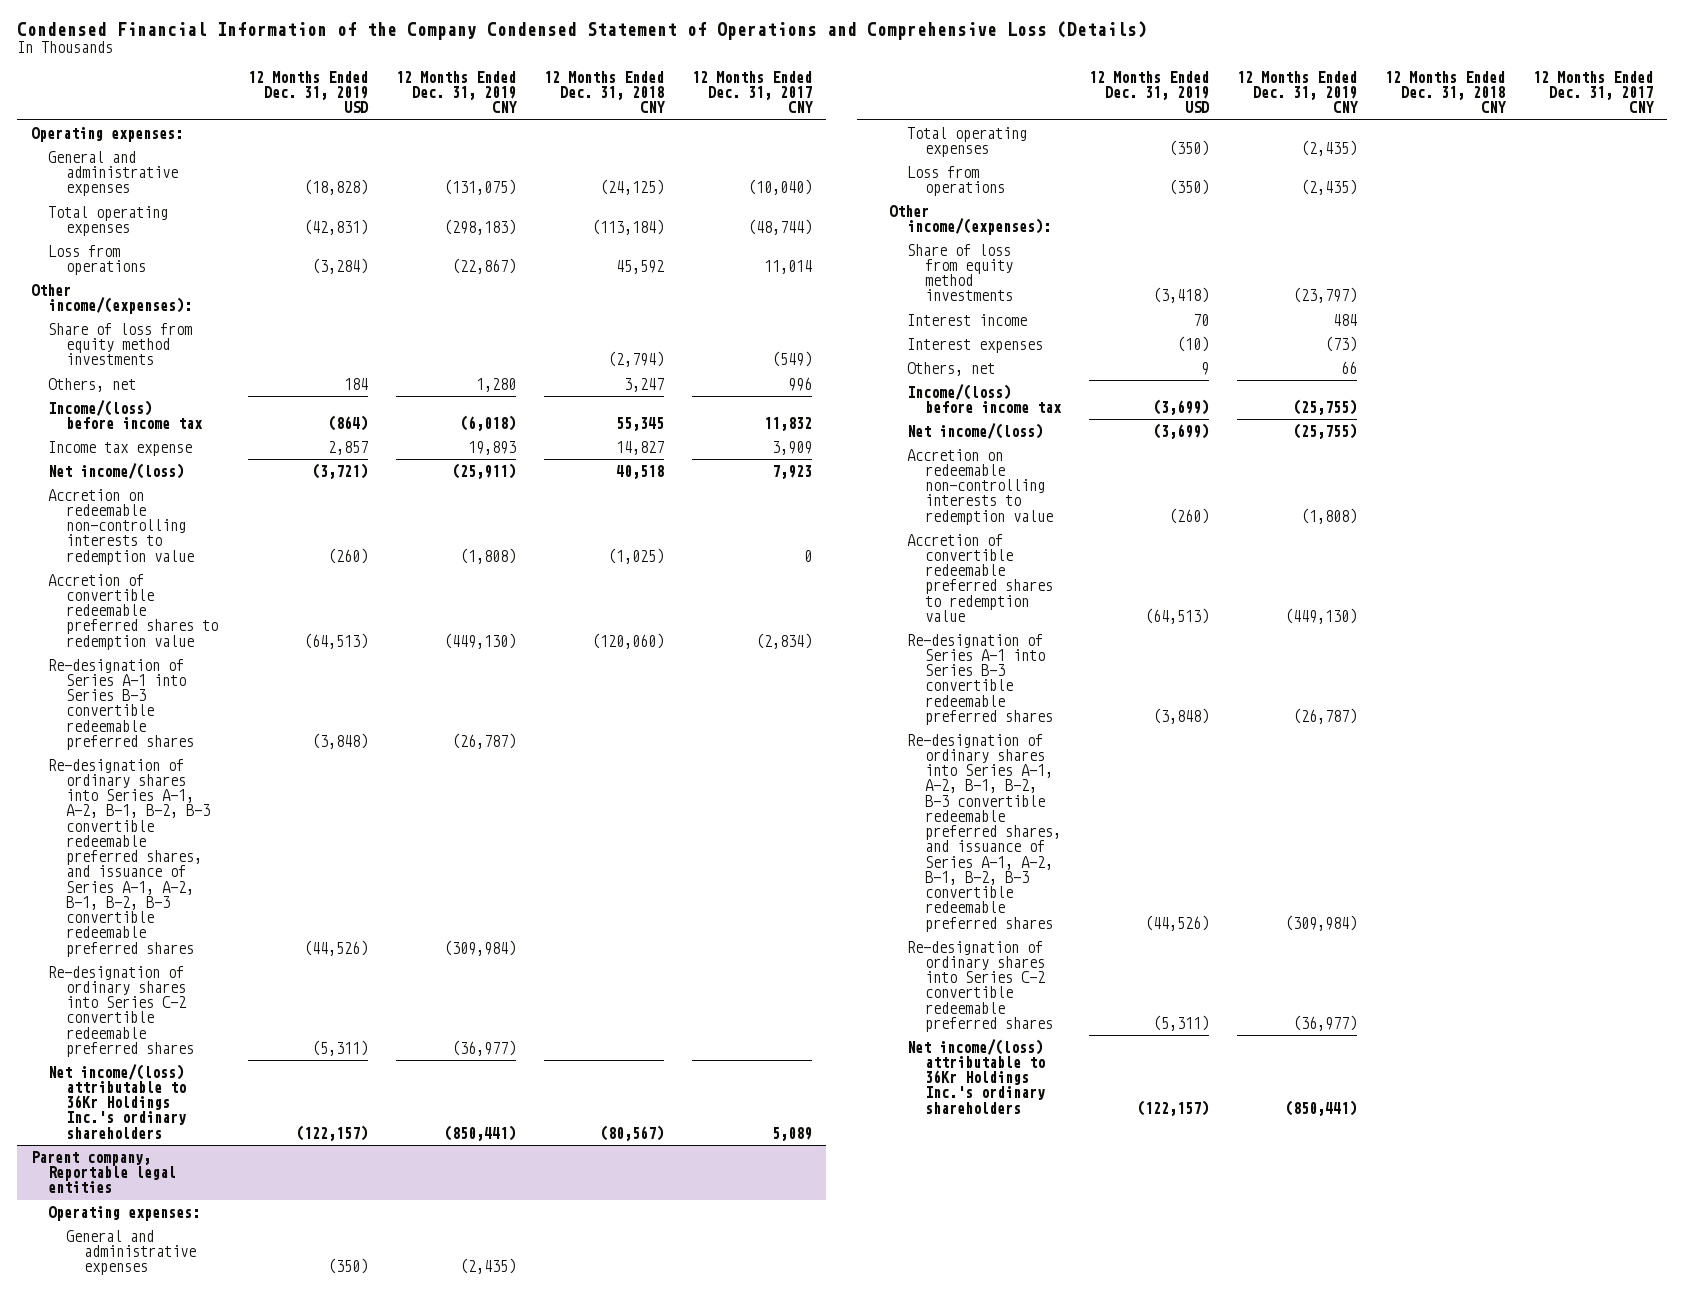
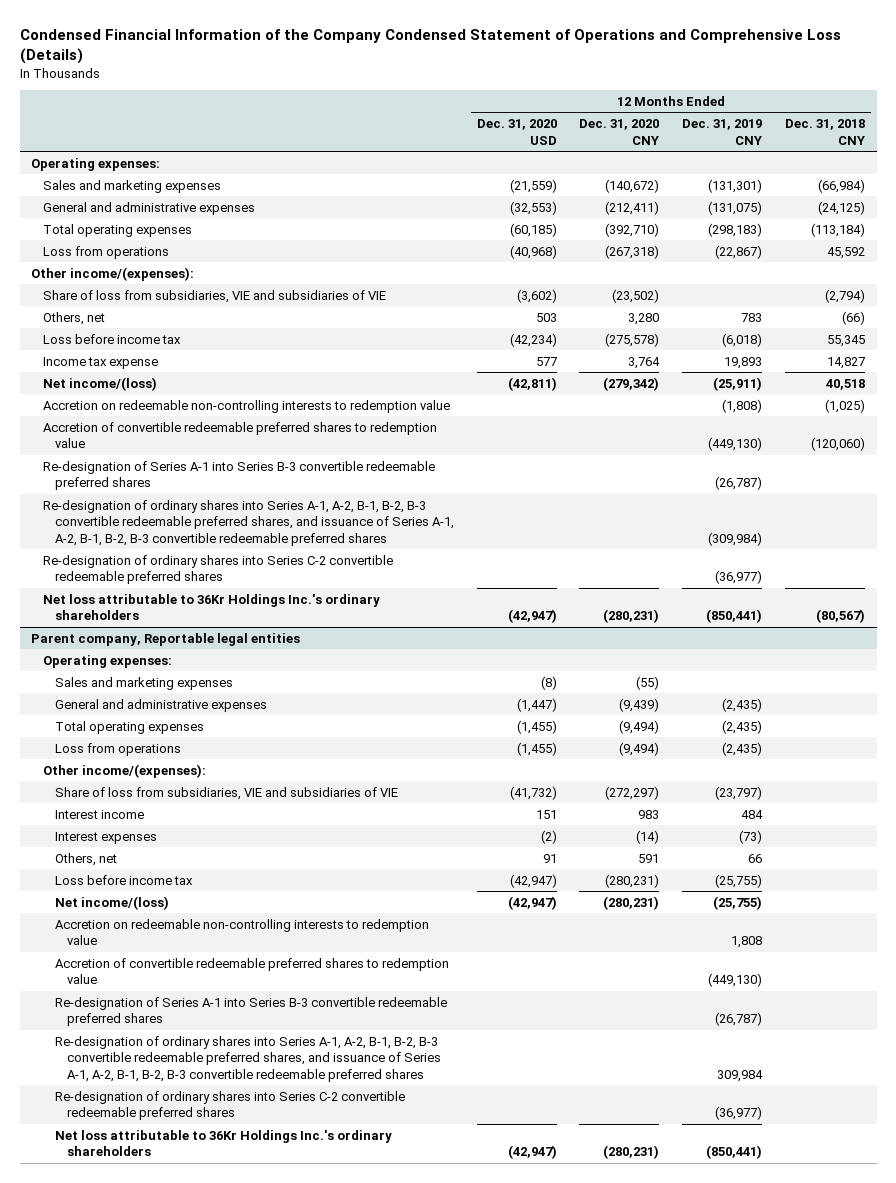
- | 12 Months Ended Dec. 31, 2019 USD | 12 Months Ended Dec. 31, 2019 CNY | 12 Months Ended Dec. 31, 2018 CNY | 12 Months Ended Dec. 31, 2017 CNY
+ | 12 Months Ended Dec. 31, 2020 USD | 12 Months Ended Dec. 31, 2020 CNY | 12 Months Ended Dec. 31, 2019 CNY | 12 Months Ended Dec. 31, 2018 CNY
+ Sales and marketing expenses | (21,559) | (140,672) | (131,301) | (66,984)
- Share of loss from equity method investments | | | (2,794) | (549)
- Others, net | 184 | 1,280 | 3,247 | 996
- Income/(loss) before income tax | (864) | (6,018) | 55,345 | 11,832
+ Share of loss from subsidiaries, VIE and subsidiaries of VIE | (3,602) | (23,502) | | (2,794)
+ Others, net | 503 | 3,280 | 783 | (66)
+ Loss before income tax | (42,234) | (275,578) | (6,018) | 55,345
- Net income/(loss) attributable to 36Kr Holdings Inc.'s ordinary shareholders | (122,157) | (850,441) | (80,567) | 5,089
+ Net loss attributable to 36Kr Holdings Inc.'s ordinary shareholders | (42,947) | (280,231) | (850,441) | (80,567)
@ Parent company, Reportable legal entities
+ Sales and marketing expenses | (8) | (55) | |
- Share of loss from equity method investments | (3,418) | (23,797) | |
+ Share of loss from subsidiaries, VIE and subsidiaries of VIE | (41,732) | (272,297) | (23,797) |
- Income/(loss) before income tax | (3,699) | (25,755) | |
+ Loss before income tax | (42,947) | (280,231) | (25,755) |
- Accretion on redeemable non-controlling interests to redemption value | (260) | (1,808) | |
+ Accretion on redeemable non-controlling interests to redemption value | | | 1,808 |
- Re-designation of ordinary shares into Series A-1, A-2, B-1, B-2, B-3 convertible redeemable preferred shares, and issuance of Series A-1, A-2, B-1, B-2, B-3 convertible redeemable preferred shares | (44,526) | (309,984) | |
+ Re-designation of ordinary shares into Series A-1, A-2, B-1, B-2, B-3 convertible redeemable preferred shares, and issuance of Series A-1, A-2, B-1, B-2, B-3 convertible redeemable preferred shares | | | 309,984 |
- Net income/(loss) attributable to 36Kr Holdings Inc.'s ordinary shareholders | (122,157) | (850,441) | |
+ Net loss attributable to 36Kr Holdings Inc.'s ordinary shareholders | (42,947) | (280,231) | (850,441) |

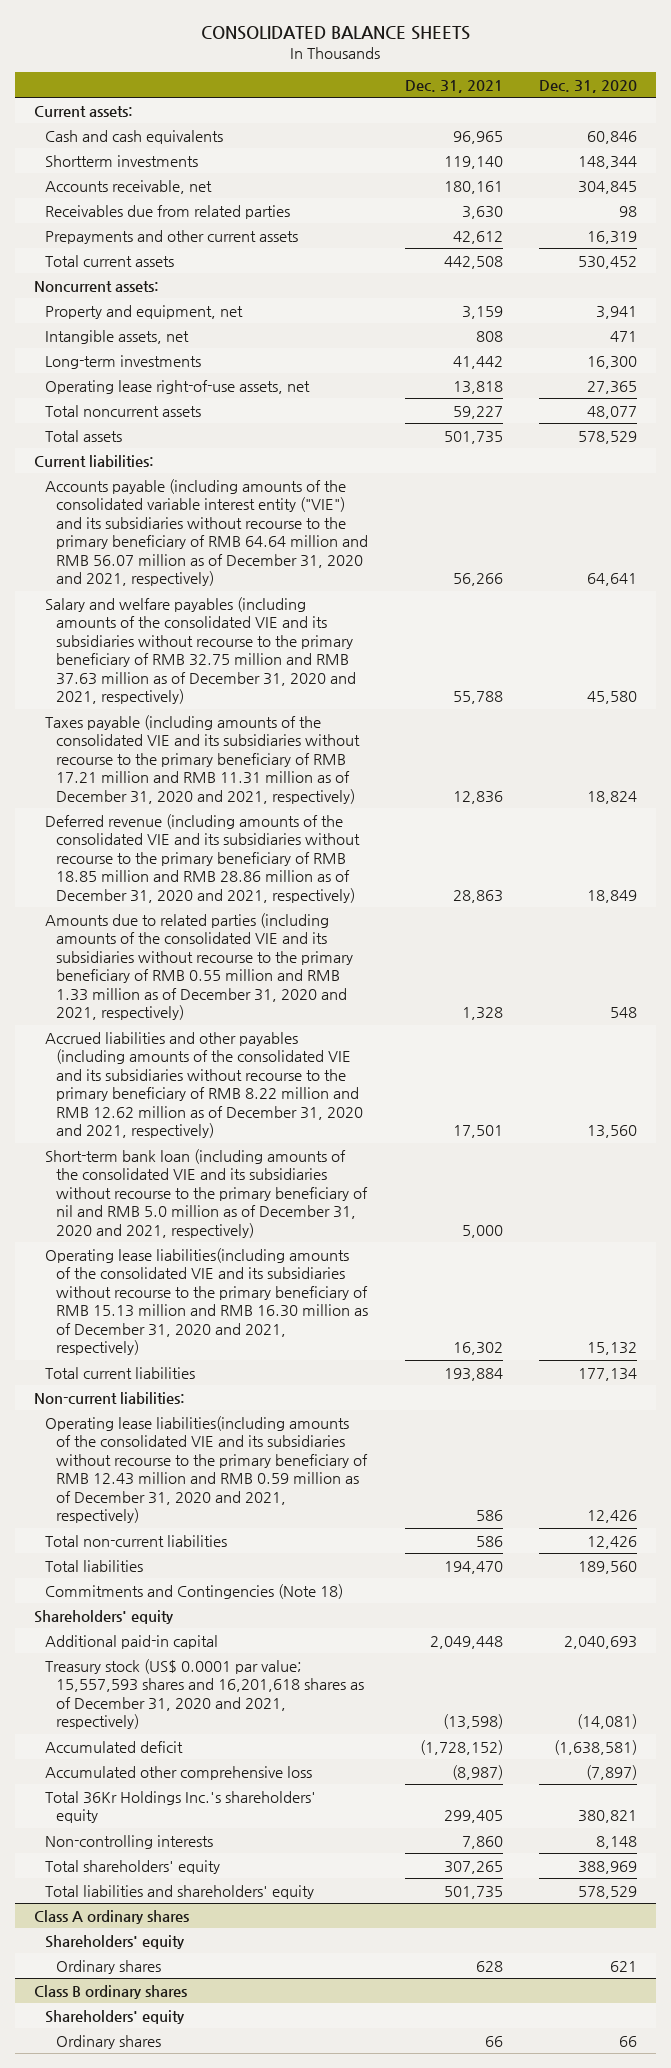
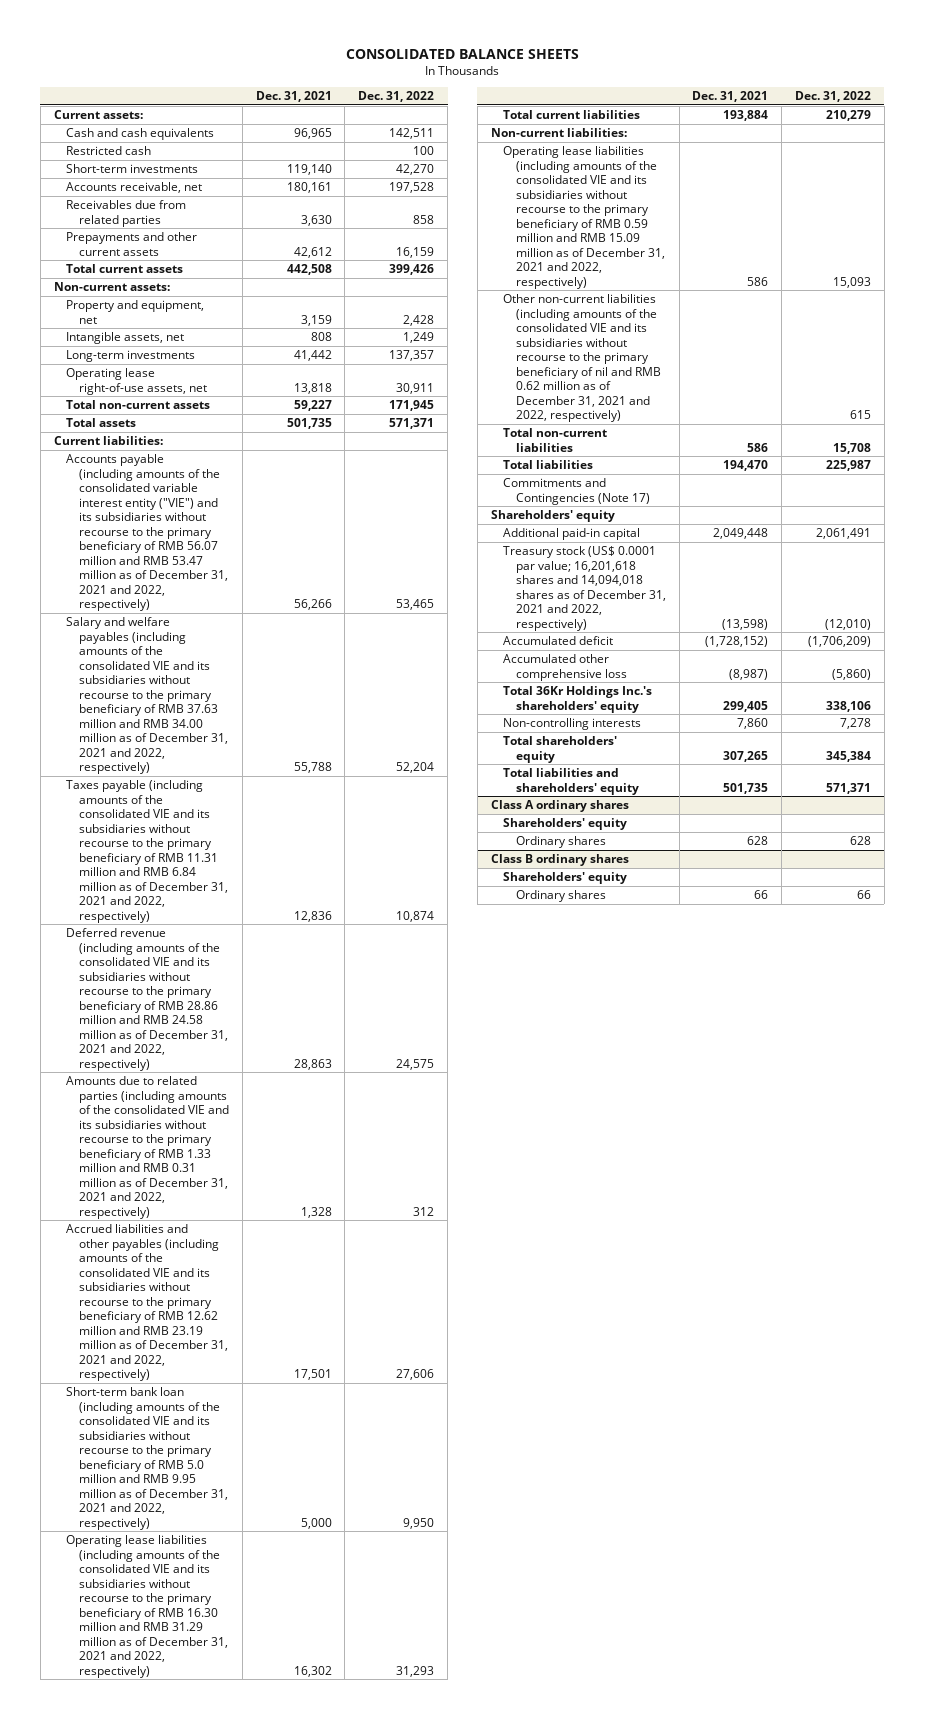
- | Dec. 31, 2021 | Dec. 31, 2020
+ | Dec. 31, 2021 | Dec. 31, 2022
- Shortterm investments | 119,140 | 148,344
+ Restricted cash | | 100
+ Short-term investments | 119,140 | 42,270
- Noncurrent assets:
+ Non-current assets:
- Total noncurrent assets | 59,227 | 48,077
+ Total non-current assets | 59,227 | 171,945
- Accounts payable (including amounts of the consolidated variable interest entity ("VIE") and its subsidiaries without recourse to the primary beneficiary of RMB 64.64 million and RMB 56.07 million as of December 31, 2020 and 2021, respectively) | 56,266 | 64,641
- Salary and welfare payables (including amounts of the consolidated VIE and its subsidiaries without recourse to the primary beneficiary of RMB 32.75 million and RMB 37.63 million as of December 31, 2020 and 2021, respectively) | 55,788 | 45,580
- Taxes payable (including amounts of the consolidated VIE and its subsidiaries without recourse to the primary beneficiary of RMB 17.21 million and RMB 11.31 million as of December 31, 2020 and 2021, respectively) | 12,836 | 18,824
- Deferred revenue (including amounts of the consolidated VIE and its subsidiaries without recourse to the primary beneficiary of RMB 18.85 million and RMB 28.86 million as of December 31, 2020 and 2021, respectively) | 28,863 | 18,849
- Amounts due to related parties (including amounts of the consolidated VIE and its subsidiaries without recourse to the primary beneficiary of RMB 0.55 million and RMB 1.33 million as of December 31, 2020 and 2021, respectively) | 1,328 | 548
- Accrued liabilities and other payables (including amounts of the consolidated VIE and its subsidiaries without recourse to the primary beneficiary of RMB 8.22 million and RMB 12.62 million as of December 31, 2020 and 2021, respectively) | 17,501 | 13,560
- Short-term bank loan (including amounts of the consolidated VIE and its subsidiaries without recourse to the primary beneficiary of nil and RMB 5.0 million as of December 31, 2020 and 2021, respectively) | 5,000 |
- Operating lease liabilities(including amounts of the consolidated VIE and its subsidiaries without recourse to the primary beneficiary of RMB 15.13 million and RMB 16.30 million as of December 31, 2020 and 2021, respectively) | 16,302 | 15,132
+ Accounts payable (including amounts of the consolidated variable interest entity ("VIE") and its subsidiaries without recourse to the primary beneficiary of RMB 56.07 million and RMB 53.47 million as of December 31, 2021 and 2022, respectively) | 56,266 | 53,465
+ Salary and welfare payables (including amounts of the consolidated VIE and its subsidiaries without recourse to the primary beneficiary of RMB 37.63 million and RMB 34.00 million as of December 31, 2021 and 2022, respectively) | 55,788 | 52,204
+ Taxes payable (including amounts of the consolidated VIE and its subsidiaries without recourse to the primary beneficiary of RMB 11.31 million and RMB 6.84 million as of December 31, 2021 and 2022, respectively) | 12,836 | 10,874
+ Deferred revenue (including amounts of the consolidated VIE and its subsidiaries without recourse to the primary beneficiary of RMB 28.86 million and RMB 24.58 million as of December 31, 2021 and 2022, respectively) | 28,863 | 24,575
+ Amounts due to related parties (including amounts of the consolidated VIE and its subsidiaries without recourse to the primary beneficiary of RMB 1.33 million and RMB 0.31 million as of December 31, 2021 and 2022, respectively) | 1,328 | 312
+ Accrued liabilities and other payables (including amounts of the consolidated VIE and its subsidiaries without recourse to the primary beneficiary of RMB 12.62 million and RMB 23.19 million as of December 31, 2021 and 2022, respectively) | 17,501 | 27,606
+ Short-term bank loan (including amounts of the consolidated VIE and its subsidiaries without recourse to the primary beneficiary of RMB 5.0 million and RMB 9.95 million as of December 31, 2021 and 2022, respectively) | 5,000 | 9,950
+ Operating lease liabilities (including amounts of the consolidated VIE and its subsidiaries without recourse to the primary beneficiary of RMB 16.30 million and RMB 31.29 million as of December 31, 2021 and 2022, respectively) | 16,302 | 31,293
- Operating lease liabilities(including amounts of the consolidated VIE and its subsidiaries without recourse to the primary beneficiary of RMB 12.43 million and RMB 0.59 million as of December 31, 2020 and 2021, respectively) | 586 | 12,426
+ Operating lease liabilities (including amounts of the consolidated VIE and its subsidiaries without recourse to the primary beneficiary of RMB 0.59 million and RMB 15.09 million as of December 31, 2021 and 2022, respectively) | 586 | 15,093
+ Other non-current liabilities (including amounts of the consolidated VIE and its subsidiaries without recourse to the primary beneficiary of nil and RMB 0.62 million as of December 31, 2021 and 2022, respectively) | | 615
- Commitments and Contingencies (Note 18)
+ Commitments and Contingencies (Note 17)
- Treasury stock (US$ 0.0001 par value; 15,557,593 shares and 16,201,618 shares as of December 31, 2020 and 2021, respectively) | (13,598) | (14,081)
+ Treasury stock (US$ 0.0001 par value; 16,201,618 shares and 14,094,018 shares as of December 31, 2021 and 2022, respectively) | (13,598) | (12,010)

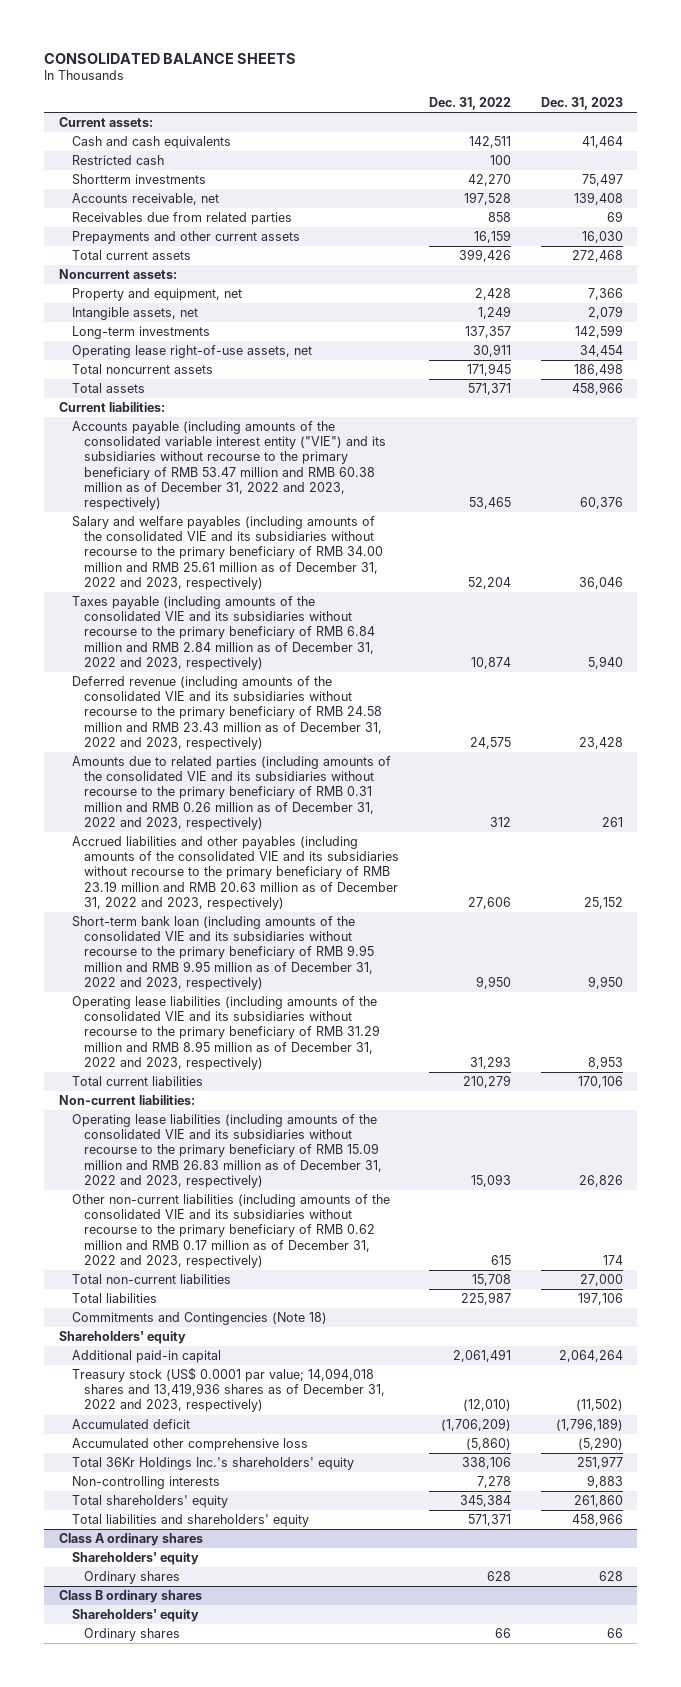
- | Dec. 31, 2021 | Dec. 31, 2022
+ | Dec. 31, 2022 | Dec. 31, 2023
- Short-term investments | 119,140 | 42,270
+ Shortterm investments | 42,270 | 75,497
- Non-current assets:
+ Noncurrent assets:
- Total non-current assets | 59,227 | 171,945
+ Total noncurrent assets | 171,945 | 186,498
- Accounts payable (including amounts of the consolidated variable interest entity ("VIE") and its subsidiaries without recourse to the primary beneficiary of RMB 56.07 million and RMB 53.47 million as of December 31, 2021 and 2022, respectively) | 56,266 | 53,465
- Salary and welfare payables (including amounts of the consolidated VIE and its subsidiaries without recourse to the primary beneficiary of RMB 37.63 million and RMB 34.00 million as of December 31, 2021 and 2022, respectively) | 55,788 | 52,204
- Taxes payable (including amounts of the consolidated VIE and its subsidiaries without recourse to the primary beneficiary of RMB 11.31 million and RMB 6.84 million as of December 31, 2021 and 2022, respectively) | 12,836 | 10,874
- Deferred revenue (including amounts of the consolidated VIE and its subsidiaries without recourse to the primary beneficiary of RMB 28.86 million and RMB 24.58 million as of December 31, 2021 and 2022, respectively) | 28,863 | 24,575
- Amounts due to related parties (including amounts of the consolidated VIE and its subsidiaries without recourse to the primary beneficiary of RMB 1.33 million and RMB 0.31 million as of December 31, 2021 and 2022, respectively) | 1,328 | 312
- Accrued liabilities and other payables (including amounts of the consolidated VIE and its subsidiaries without recourse to the primary beneficiary of RMB 12.62 million and RMB 23.19 million as of December 31, 2021 and 2022, respectively) | 17,501 | 27,606
- Short-term bank loan (including amounts of the consolidated VIE and its subsidiaries without recourse to the primary beneficiary of RMB 5.0 million and RMB 9.95 million as of December 31, 2021 and 2022, respectively) | 5,000 | 9,950
- Operating lease liabilities (including amounts of the consolidated VIE and its subsidiaries without recourse to the primary beneficiary of RMB 16.30 million and RMB 31.29 million as of December 31, 2021 and 2022, respectively) | 16,302 | 31,293
+ Accounts payable (including amounts of the consolidated variable interest entity ("VIE") and its subsidiaries without recourse to the primary beneficiary of RMB 53.47 million and RMB 60.38 million as of December 31, 2022 and 2023, respectively) | 53,465 | 60,376
+ Salary and welfare payables (including amounts of the consolidated VIE and its subsidiaries without recourse to the primary beneficiary of RMB 34.00 million and RMB 25.61 million as of December 31, 2022 and 2023, respectively) | 52,204 | 36,046
+ Taxes payable (including amounts of the consolidated VIE and its subsidiaries without recourse to the primary beneficiary of RMB 6.84 million and RMB 2.84 million as of December 31, 2022 and 2023, respectively) | 10,874 | 5,940
+ Deferred revenue (including amounts of the consolidated VIE and its subsidiaries without recourse to the primary beneficiary of RMB 24.58 million and RMB 23.43 million as of December 31, 2022 and 2023, respectively) | 24,575 | 23,428
+ Amounts due to related parties (including amounts of the consolidated VIE and its subsidiaries without recourse to the primary beneficiary of RMB 0.31 million and RMB 0.26 million as of December 31, 2022 and 2023, respectively) | 312 | 261
+ Accrued liabilities and other payables (including amounts of the consolidated VIE and its subsidiaries without recourse to the primary beneficiary of RMB 23.19 million and RMB 20.63 million as of December 31, 2022 and 2023, respectively) | 27,606 | 25,152
+ Short-term bank loan (including amounts of the consolidated VIE and its subsidiaries without recourse to the primary beneficiary of RMB 9.95 million and RMB 9.95 million as of December 31, 2022 and 2023, respectively) | 9,950 | 9,950
+ Operating lease liabilities (including amounts of the consolidated VIE and its subsidiaries without recourse to the primary beneficiary of RMB 31.29 million and RMB 8.95 million as of December 31, 2022 and 2023, respectively) | 31,293 | 8,953
- Operating lease liabilities (including amounts of the consolidated VIE and its subsidiaries without recourse to the primary beneficiary of RMB 0.59 million and RMB 15.09 million as of December 31, 2021 and 2022, respectively) | 586 | 15,093
- Other non-current liabilities (including amounts of the consolidated VIE and its subsidiaries without recourse to the primary beneficiary of nil and RMB 0.62 million as of December 31, 2021 and 2022, respectively) | | 615
+ Operating lease liabilities (including amounts of the consolidated VIE and its subsidiaries without recourse to the primary beneficiary of RMB 15.09 million and RMB 26.83 million as of December 31, 2022 and 2023, respectively) | 15,093 | 26,826
+ Other non-current liabilities (including amounts of the consolidated VIE and its subsidiaries without recourse to the primary beneficiary of RMB 0.62 million and RMB 0.17 million as of December 31, 2022 and 2023, respectively) | 615 | 174
- Commitments and Contingencies (Note 17)
+ Commitments and Contingencies (Note 18)
- Treasury stock (US$ 0.0001 par value; 16,201,618 shares and 14,094,018 shares as of December 31, 2021 and 2022, respectively) | (13,598) | (12,010)
+ Treasury stock (US$ 0.0001 par value; 14,094,018 shares and 13,419,936 shares as of December 31, 2022 and 2023, respectively) | (12,010) | (11,502)

